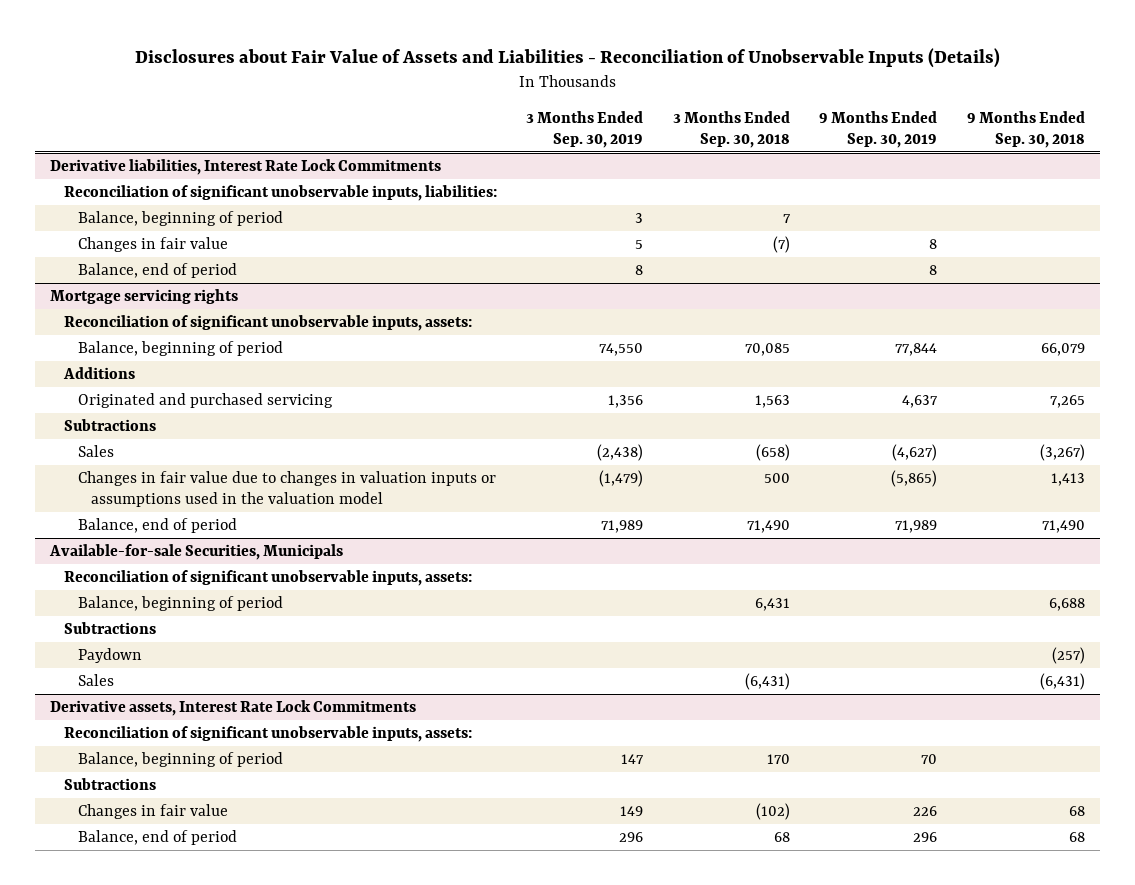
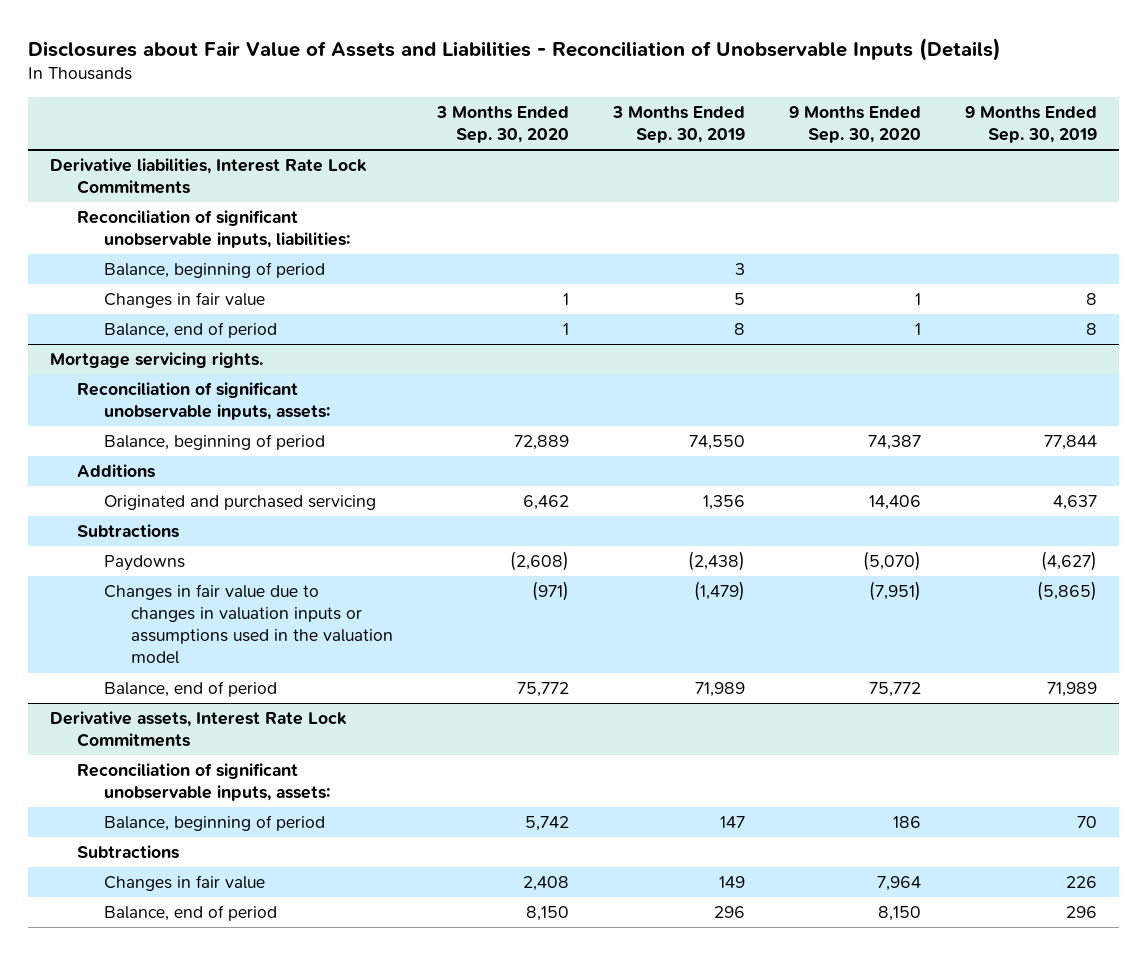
- | 3 Months Ended Sep. 30, 2019 | 3 Months Ended Sep. 30, 2018 | 9 Months Ended Sep. 30, 2019 | 9 Months Ended Sep. 30, 2018
+ | 3 Months Ended Sep. 30, 2020 | 3 Months Ended Sep. 30, 2019 | 9 Months Ended Sep. 30, 2020 | 9 Months Ended Sep. 30, 2019
- Mortgage servicing rights
+ Mortgage servicing rights.
- Sales | (2,438) | (658) | (4,627) | (3,267)
+ Paydowns | (2,608) | (2,438) | (5,070) | (4,627)
- Available-for-sale Securities, Municipals
- Reconciliation of significant unobservable inputs, assets:
- Balance, beginning of period | | 6,431 | | 6,688
- Subtractions
- Paydown | | | | (257)
- Sales | | (6,431) | | (6,431)

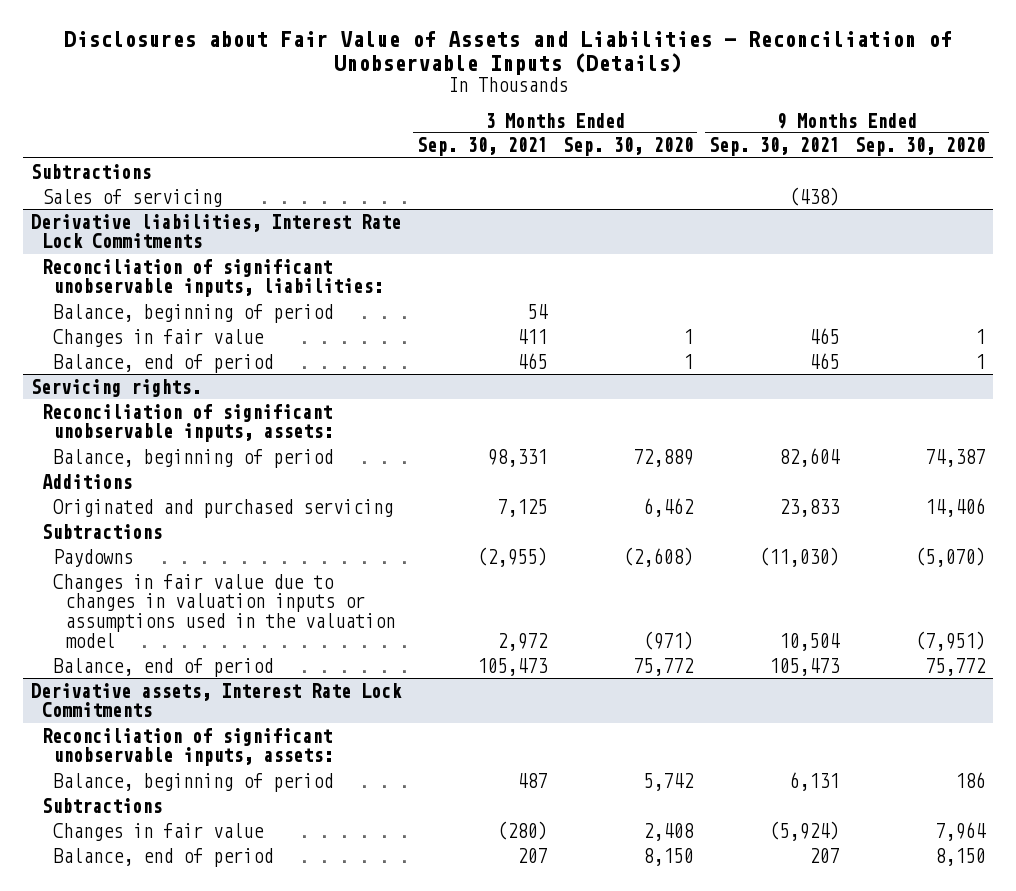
- | 3 Months Ended Sep. 30, 2020 | 3 Months Ended Sep. 30, 2019 | 9 Months Ended Sep. 30, 2020 | 9 Months Ended Sep. 30, 2019
+ | 3 Months Ended Sep. 30, 2021 | 3 Months Ended Sep. 30, 2020 | 9 Months Ended Sep. 30, 2021 | 9 Months Ended Sep. 30, 2020
+ Subtractions
+ Sales of servicing | | | (438) |
- Mortgage servicing rights.
+ Servicing rights.

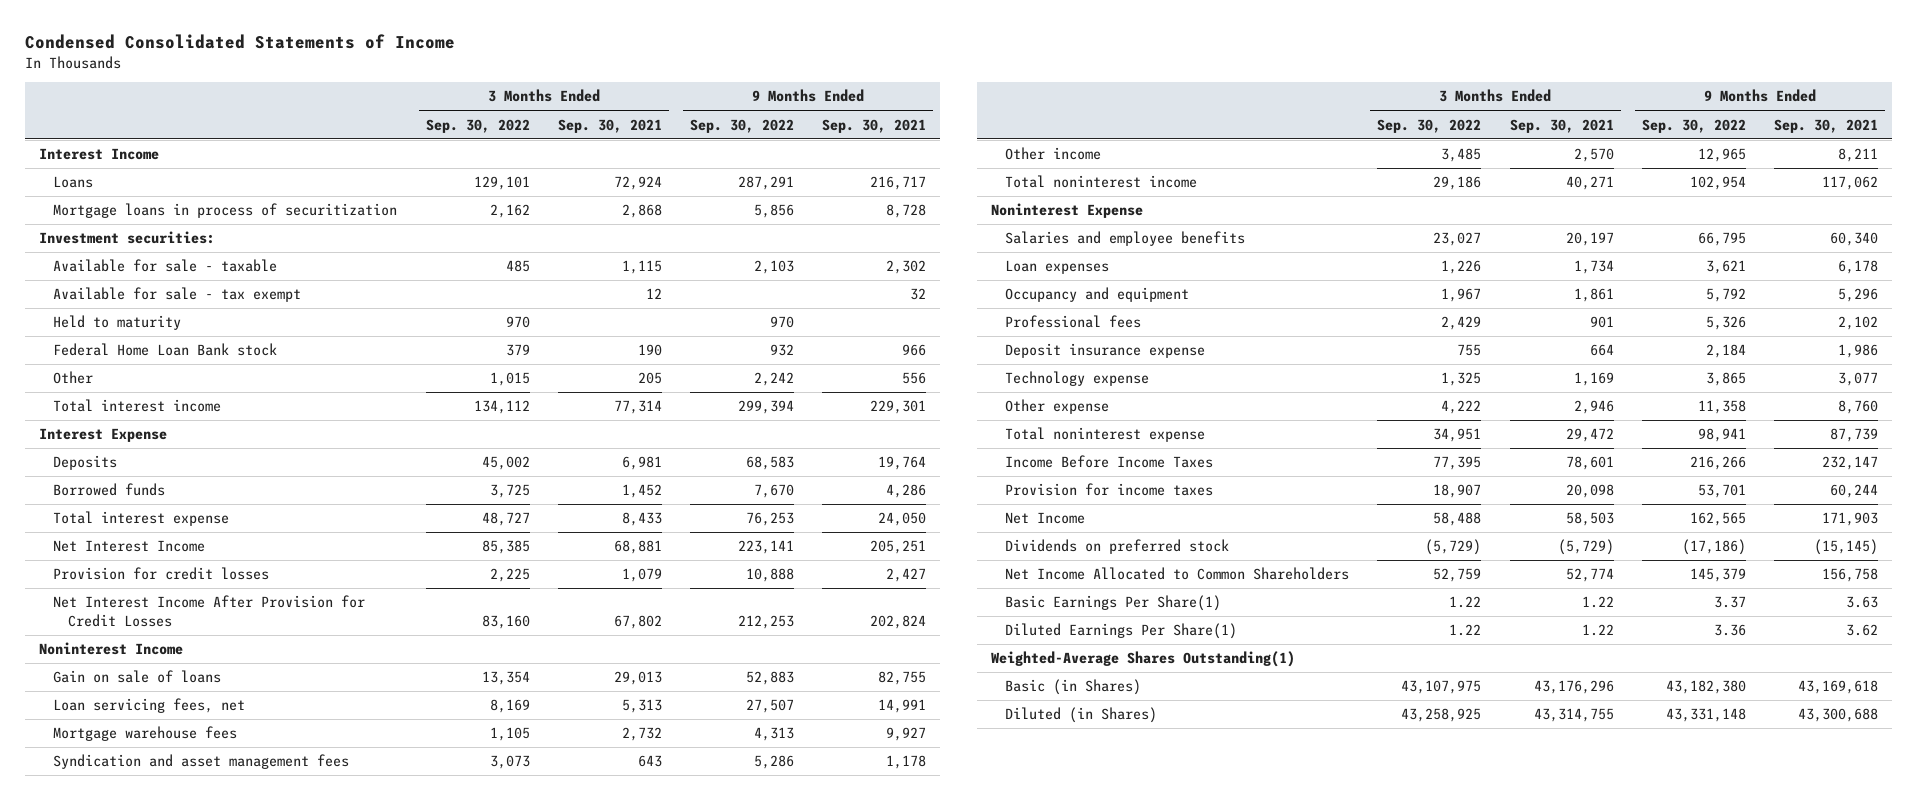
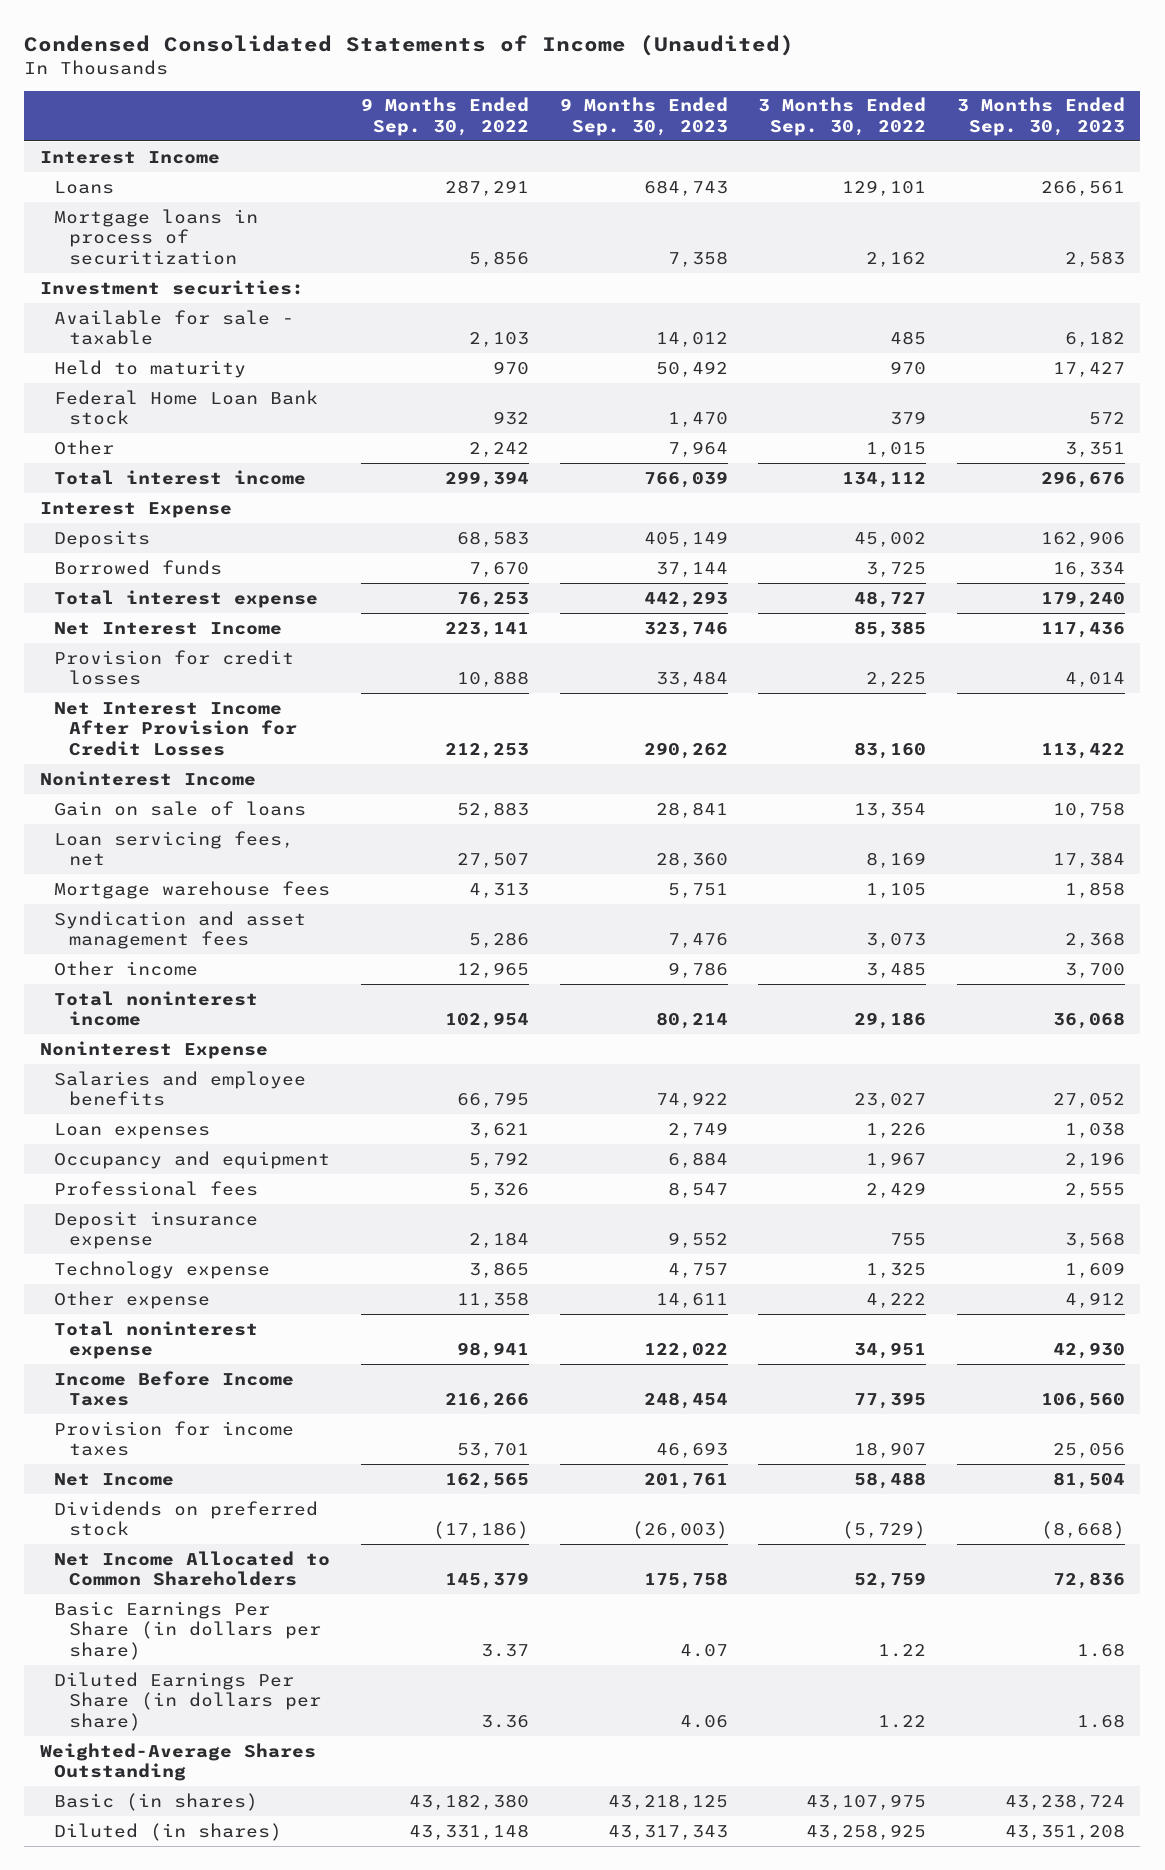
- Condensed Consolidated Statements of Income
+ Condensed Consolidated Statements of Income (Unaudited)
- | 3 Months Ended Sep. 30, 2022 | 3 Months Ended Sep. 30, 2021 | 9 Months Ended Sep. 30, 2022 | 9 Months Ended Sep. 30, 2021
+ | 9 Months Ended Sep. 30, 2022 | 9 Months Ended Sep. 30, 2023 | 3 Months Ended Sep. 30, 2022 | 3 Months Ended Sep. 30, 2023
- Available for sale - tax exempt | | 12 | | 32
- Basic Earnings Per Share(1) | 1.22 | 1.22 | 3.37 | 3.63
- Diluted Earnings Per Share(1) | 1.22 | 1.22 | 3.36 | 3.62
- Weighted-Average Shares Outstanding(1)
- Basic (in Shares) | 43,107,975 | 43,176,296 | 43,182,380 | 43,169,618
- Diluted (in Shares) | 43,258,925 | 43,314,755 | 43,331,148 | 43,300,688
+ Basic Earnings Per Share (in dollars per share) | 3.37 | 4.07 | 1.22 | 1.68
+ Diluted Earnings Per Share (in dollars per share) | 3.36 | 4.06 | 1.22 | 1.68
+ Weighted-Average Shares Outstanding
+ Basic (in shares) | 43,182,380 | 43,218,125 | 43,107,975 | 43,238,724
+ Diluted (in shares) | 43,331,148 | 43,317,343 | 43,258,925 | 43,351,208

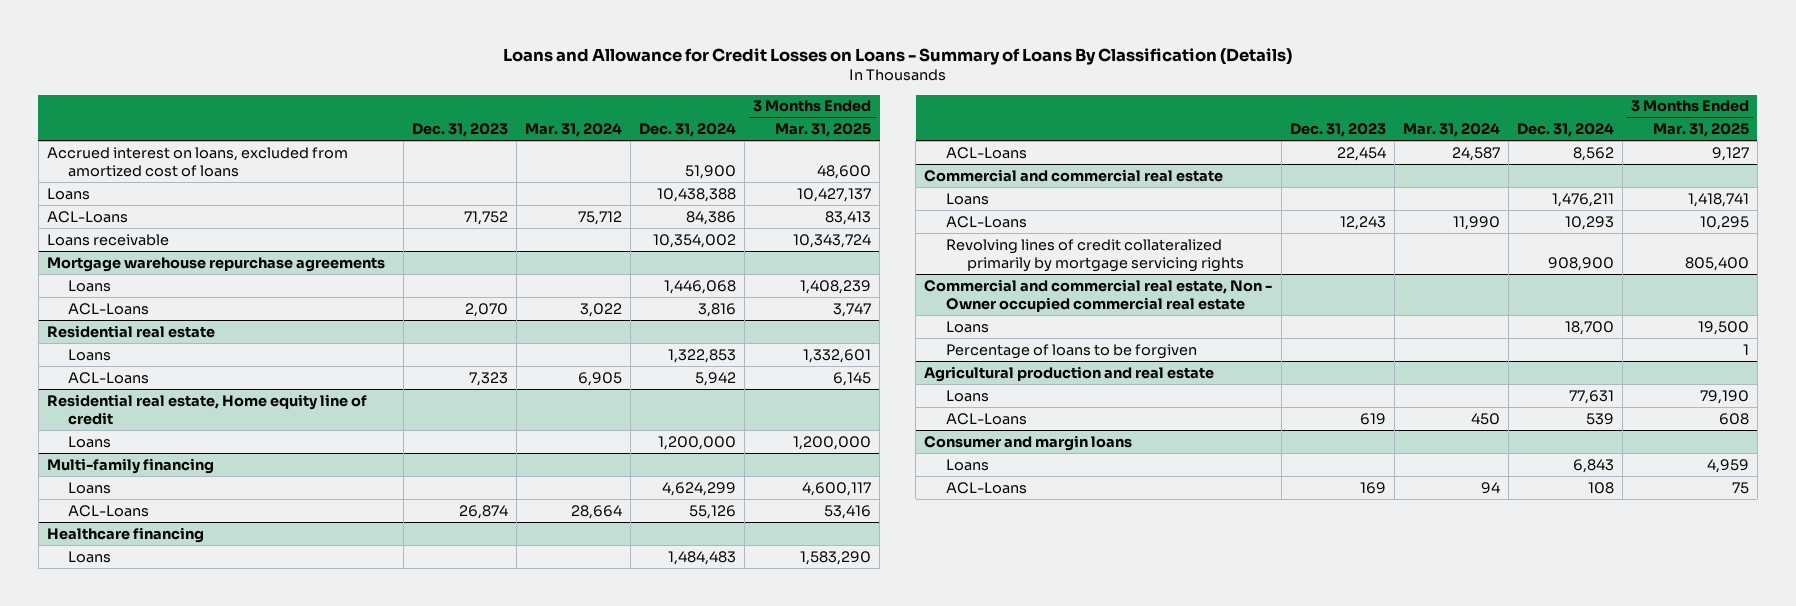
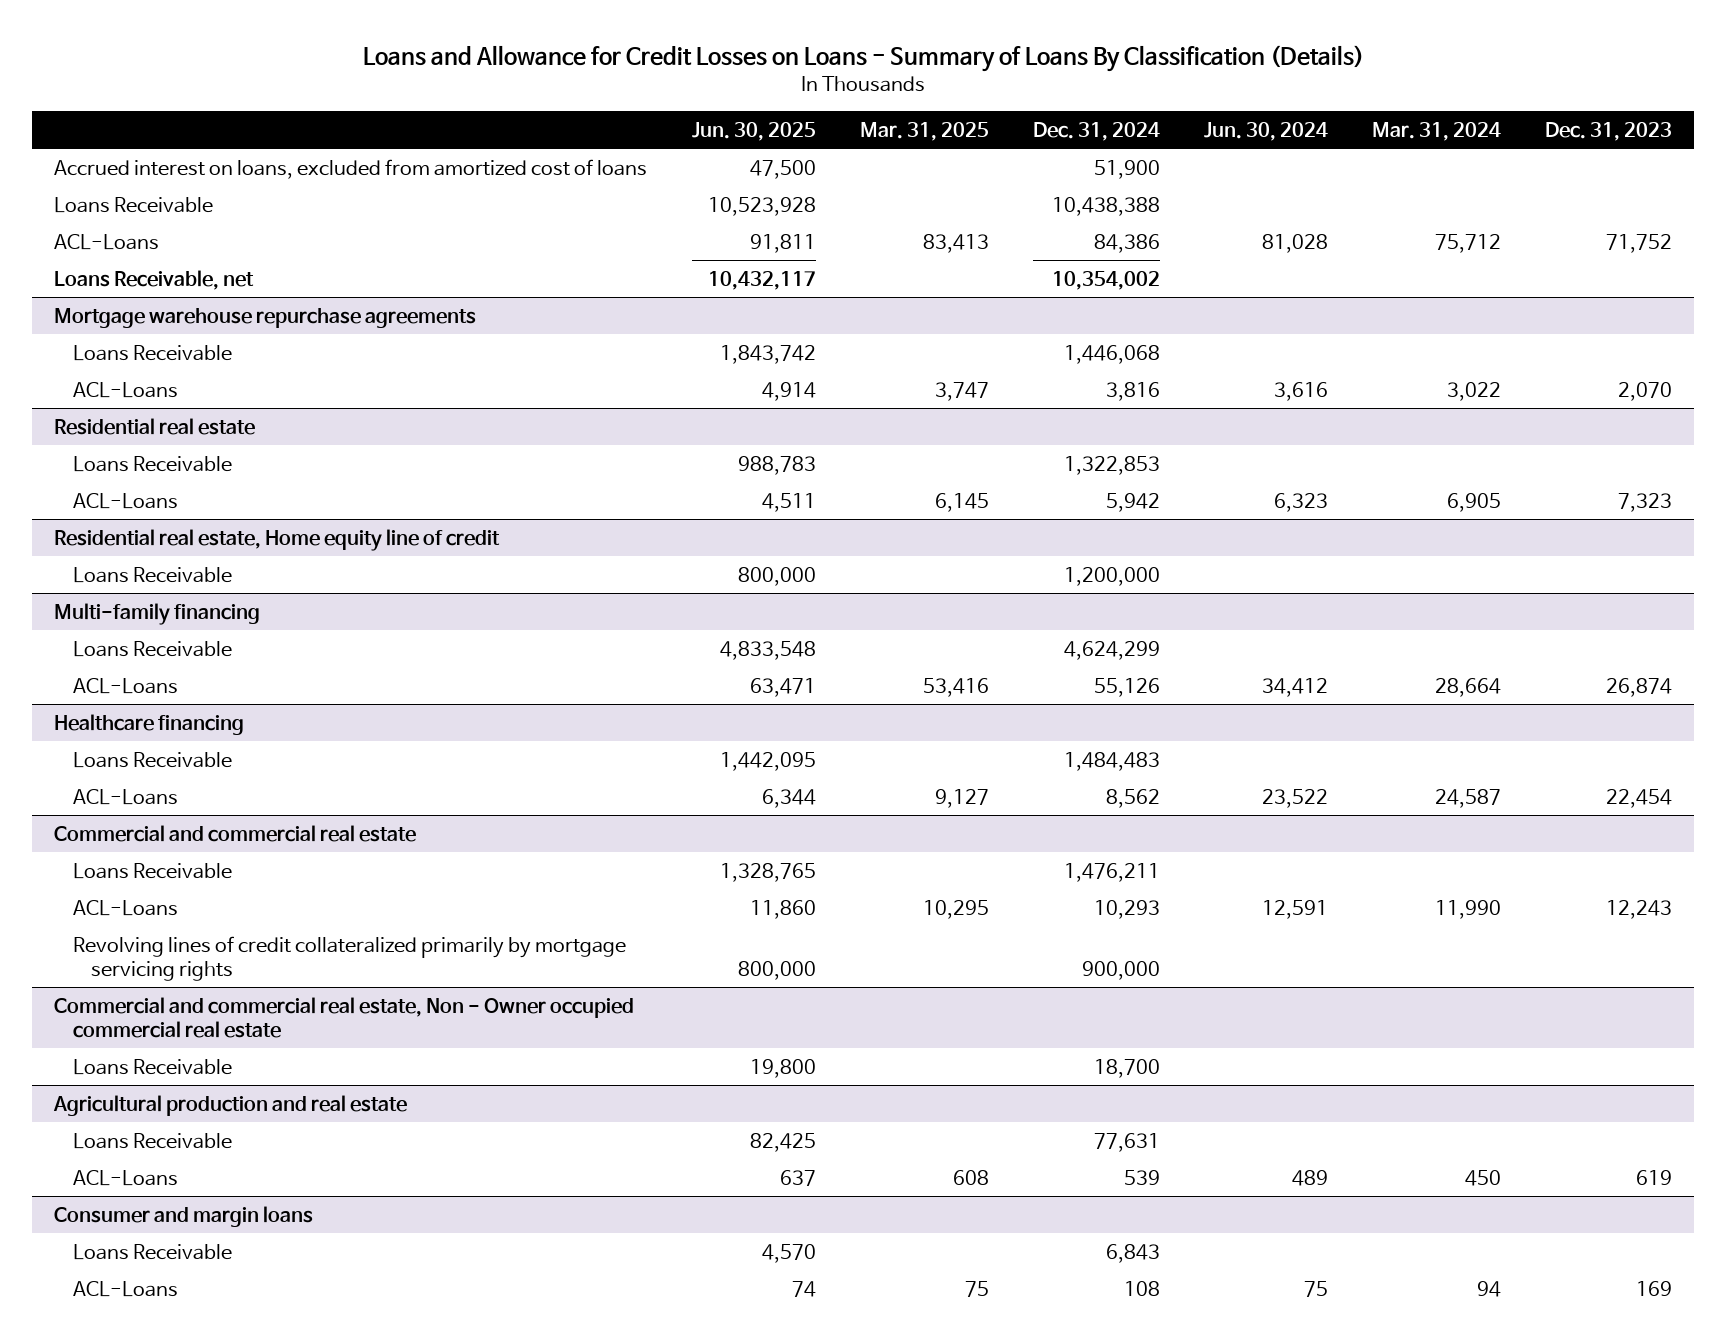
- | Dec. 31, 2023 | Mar. 31, 2024 | Dec. 31, 2024 | 3 Months Ended Mar. 31, 2025
+ | Jun. 30, 2025 | Mar. 31, 2025 | Dec. 31, 2024 | Jun. 30, 2024 | Mar. 31, 2024 | Dec. 31, 2023
- Loans | | | 10,438,388 | 10,427,137
+ Loans Receivable | 10,523,928 | | 10,438,388 | | |
- Loans receivable | | | 10,354,002 | 10,343,724
+ Loans Receivable, net | 10,432,117 | | 10,354,002 | | |
@ Mortgage warehouse repurchase agreements
- Loans | | | 1,446,068 | 1,408,239
+ Loans Receivable | 1,843,742 | | 1,446,068 | | |
@ Residential real estate
- Loans | | | 1,322,853 | 1,332,601
+ Loans Receivable | 988,783 | | 1,322,853 | | |
@ Residential real estate, Home equity line of credit
- Loans | | | 1,200,000 | 1,200,000
+ Loans Receivable | 800,000 | | 1,200,000 | | |
@ Multi-family financing
- Loans | | | 4,624,299 | 4,600,117
+ Loans Receivable | 4,833,548 | | 4,624,299 | | |
@ Healthcare financing
- Loans | | | 1,484,483 | 1,583,290
+ Loans Receivable | 1,442,095 | | 1,484,483 | | |
@ Commercial and commercial real estate
- Loans | | | 1,476,211 | 1,418,741
+ Loans Receivable | 1,328,765 | | 1,476,211 | | |
- Revolving lines of credit collateralized primarily by mortgage servicing rights | | | 908,900 | 805,400
+ Revolving lines of credit collateralized primarily by mortgage servicing rights | 800,000 | | 900,000 | | |
@ Commercial and commercial real estate, Non - Owner occupied commercial real estate
- Loans | | | 18,700 | 19,500
- Percentage of loans to be forgiven | | | | 1
+ Loans Receivable | 19,800 | | 18,700 | | |
@ Agricultural production and real estate
- Loans | | | 77,631 | 79,190
+ Loans Receivable | 82,425 | | 77,631 | | |
@ Consumer and margin loans
- Loans | | | 6,843 | 4,959
+ Loans Receivable | 4,570 | | 6,843 | | |

